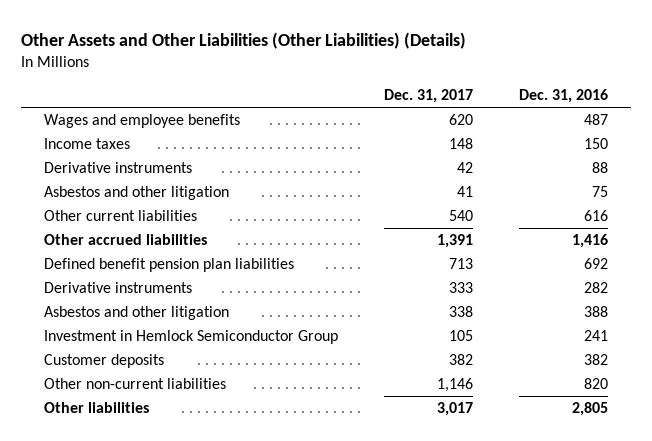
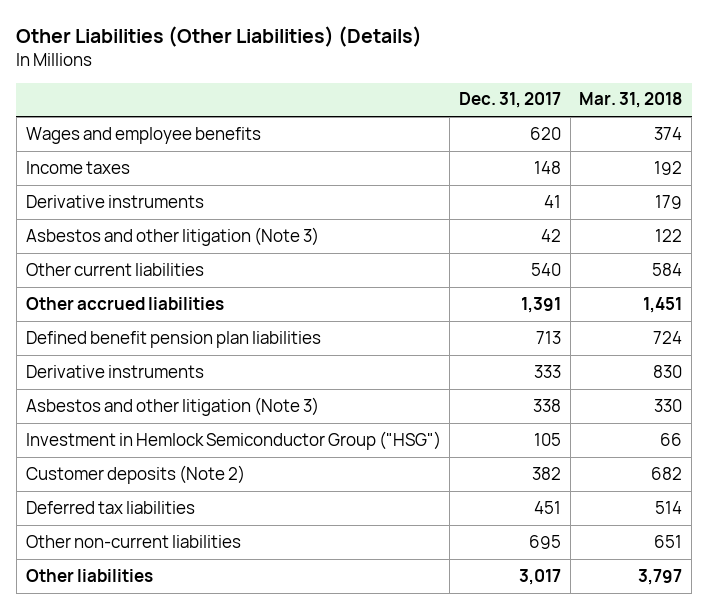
- Other Assets and Other Liabilities (Other Liabilities) (Details)
+ Other Liabilities (Other Liabilities) (Details)
- | Dec. 31, 2017 | Dec. 31, 2016
+ | Dec. 31, 2017 | Mar. 31, 2018
- Derivative instruments | 42 | 88
- Asbestos and other litigation | 41 | 75
+ Derivative instruments | 41 | 179
+ Asbestos and other litigation (Note 3) | 42 | 122
- Asbestos and other litigation | 338 | 388
- Investment in Hemlock Semiconductor Group | 105 | 241
- Customer deposits | 382 | 382
- Other non-current liabilities | 1,146 | 820
+ Asbestos and other litigation (Note 3) | 338 | 330
+ Investment in Hemlock Semiconductor Group ("HSG") | 105 | 66
+ Customer deposits (Note 2) | 382 | 682
+ Deferred tax liabilities | 451 | 514
+ Other non-current liabilities | 695 | 651

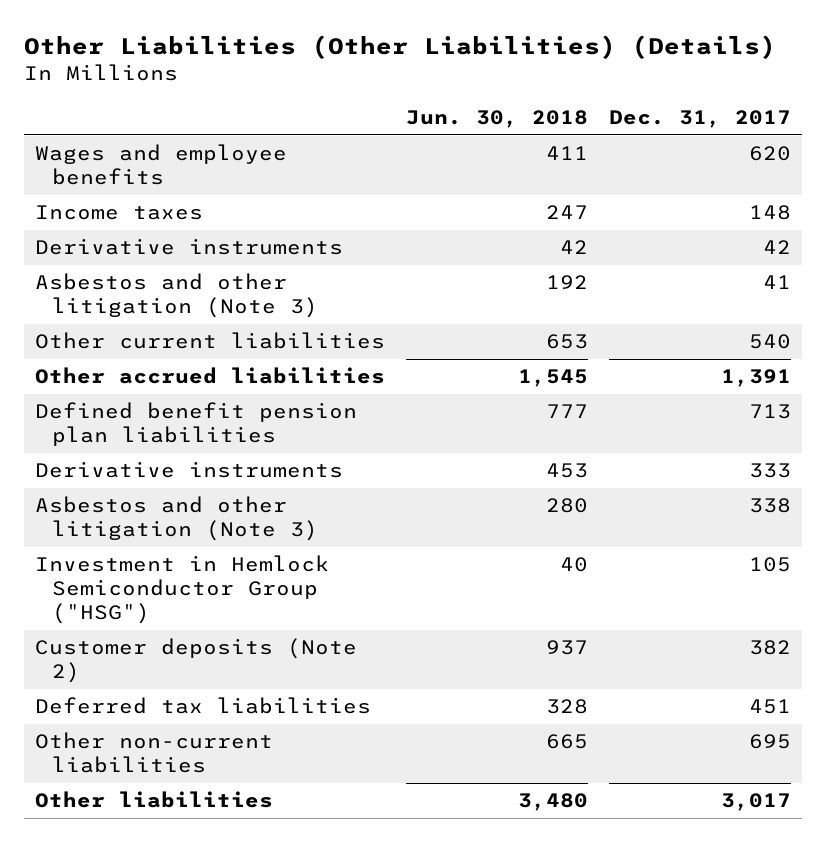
- | Dec. 31, 2017 | Mar. 31, 2018
+ | Jun. 30, 2018 | Dec. 31, 2017
- Derivative instruments | 41 | 179
- Asbestos and other litigation (Note 3) | 42 | 122
+ Derivative instruments | 42 | 42
+ Asbestos and other litigation (Note 3) | 192 | 41

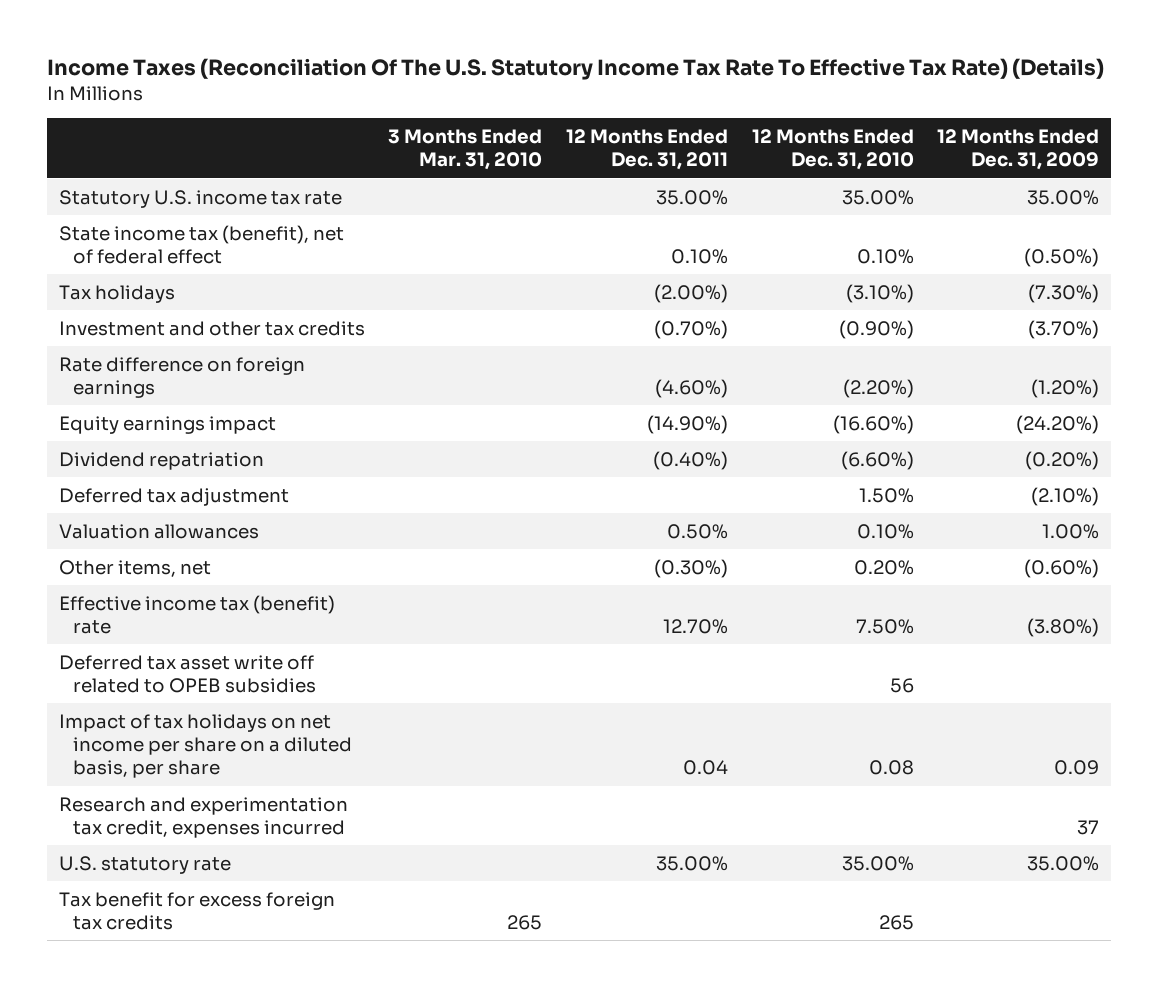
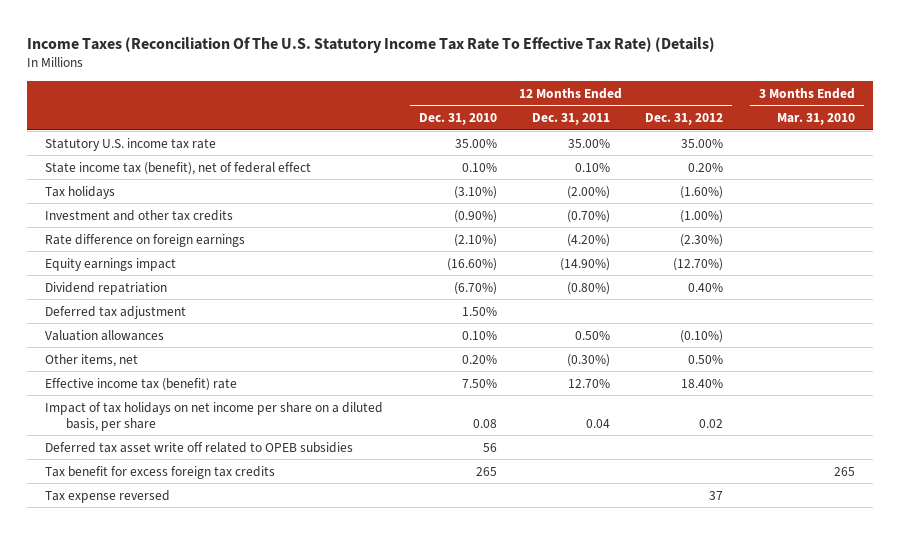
- | 3 Months Ended Mar. 31, 2010 | 12 Months Ended Dec. 31, 2011 | 12 Months Ended Dec. 31, 2010 | 12 Months Ended Dec. 31, 2009
+ | 12 Months Ended Dec. 31, 2010 | 12 Months Ended Dec. 31, 2011 | 12 Months Ended Dec. 31, 2012 | 3 Months Ended Mar. 31, 2010
- Rate difference on foreign earnings | | (4.60%) | (2.20%) | (1.20%)
+ Rate difference on foreign earnings | (2.10%) | (4.20%) | (2.30%) |
- Dividend repatriation | | (0.40%) | (6.60%) | (0.20%)
+ Dividend repatriation | (6.70%) | (0.80%) | 0.40% |
- Research and experimentation tax credit, expenses incurred | | | | 37
- U.S. statutory rate | | 35.00% | 35.00% | 35.00%
moved down: Deferred tax asset write off related to OPEB subsidies | 56 | | |
+ Tax expense reversed | | | 37 |

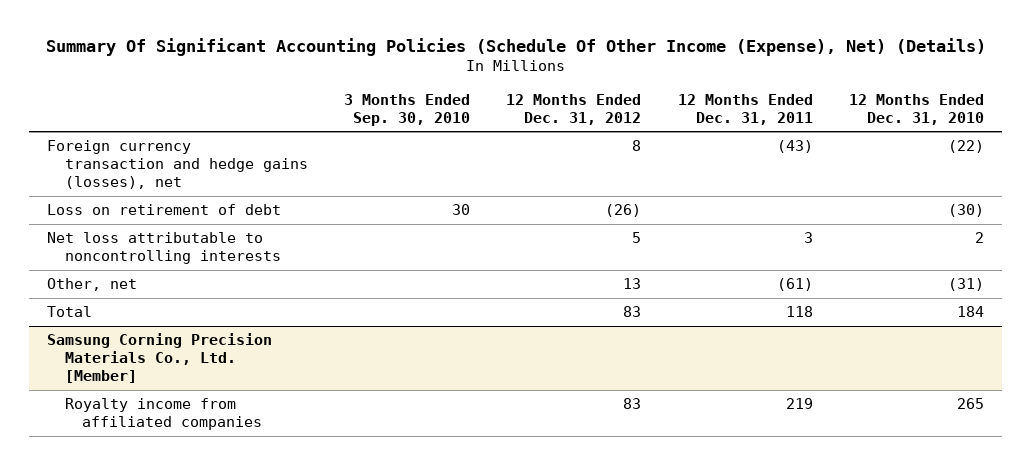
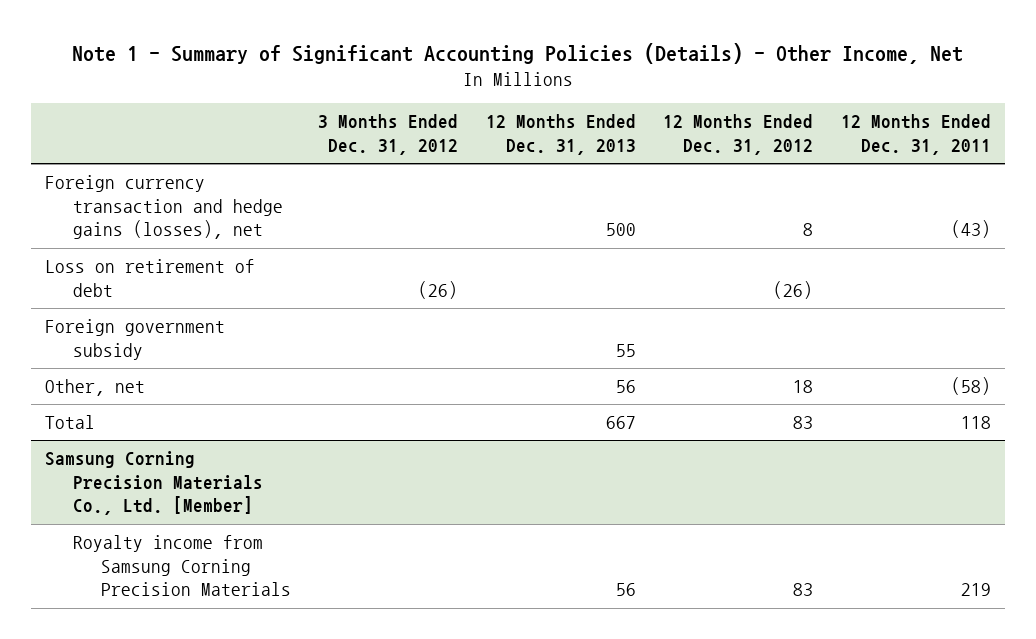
- Summary Of Significant Accounting Policies (Schedule Of Other Income (Expense), Net) (Details)
+ Note 1 - Summary of Significant Accounting Policies (Details) - Other Income, Net
- | 3 Months Ended Sep. 30, 2010 | 12 Months Ended Dec. 31, 2012 | 12 Months Ended Dec. 31, 2011 | 12 Months Ended Dec. 31, 2010
+ | 3 Months Ended Dec. 31, 2012 | 12 Months Ended Dec. 31, 2013 | 12 Months Ended Dec. 31, 2012 | 12 Months Ended Dec. 31, 2011
- Net loss attributable to noncontrolling interests | | 5 | 3 | 2
- Other, net | | 13 | (61) | (31)
+ Foreign government subsidy | | 55 | |
+ Other, net | | 56 | 18 | (58)
@ Samsung Corning Precision Materials Co., Ltd. [Member]
- Royalty income from affiliated companies | | 83 | 219 | 265
+ Royalty income from Samsung Corning Precision Materials | | 56 | 83 | 219

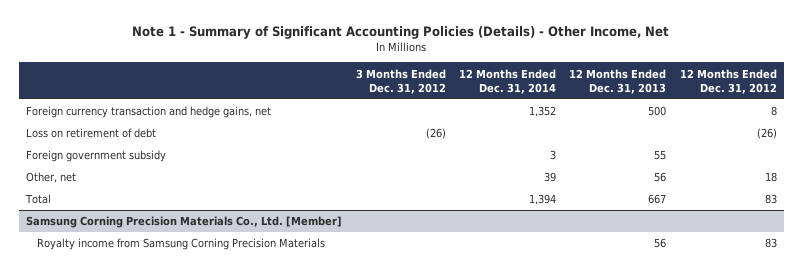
- | 3 Months Ended Dec. 31, 2012 | 12 Months Ended Dec. 31, 2013 | 12 Months Ended Dec. 31, 2012 | 12 Months Ended Dec. 31, 2011
+ | 3 Months Ended Dec. 31, 2012 | 12 Months Ended Dec. 31, 2014 | 12 Months Ended Dec. 31, 2013 | 12 Months Ended Dec. 31, 2012
- Foreign currency transaction and hedge gains (losses), net | | 500 | 8 | (43)
+ Foreign currency transaction and hedge gains, net | | 1,352 | 500 | 8

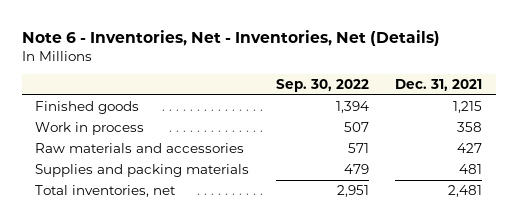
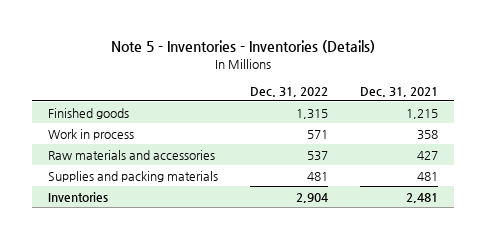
- Note 6 - Inventories, Net - Inventories, Net (Details)
+ Note 5 - Inventories - Inventories (Details)
- | Sep. 30, 2022 | Dec. 31, 2021
+ | Dec. 31, 2022 | Dec. 31, 2021
- Total inventories, net | 2,951 | 2,481
+ Inventories | 2,904 | 2,481

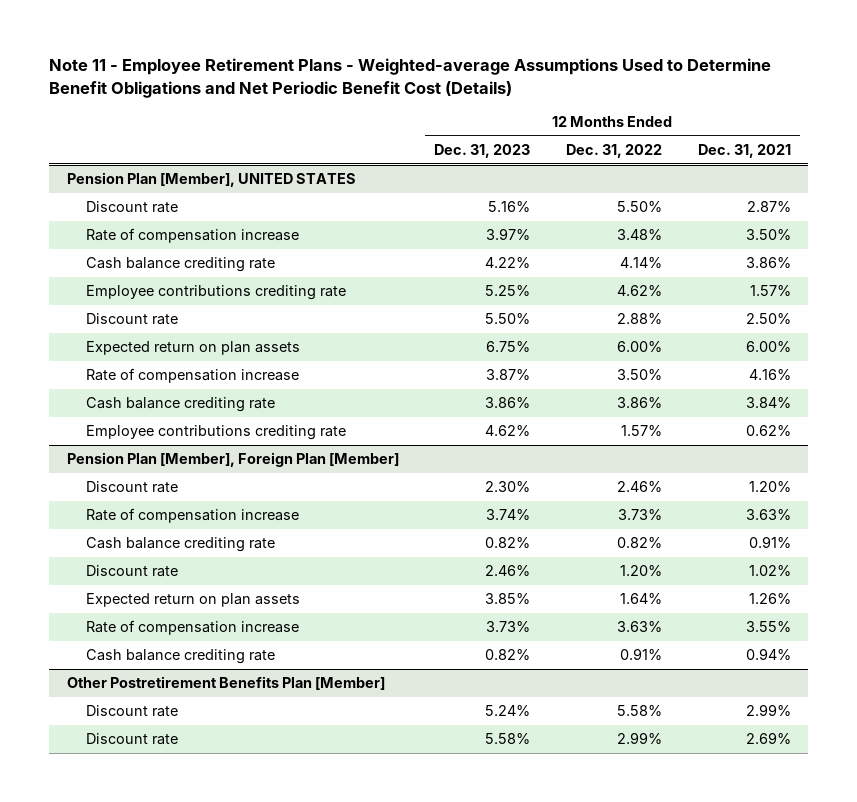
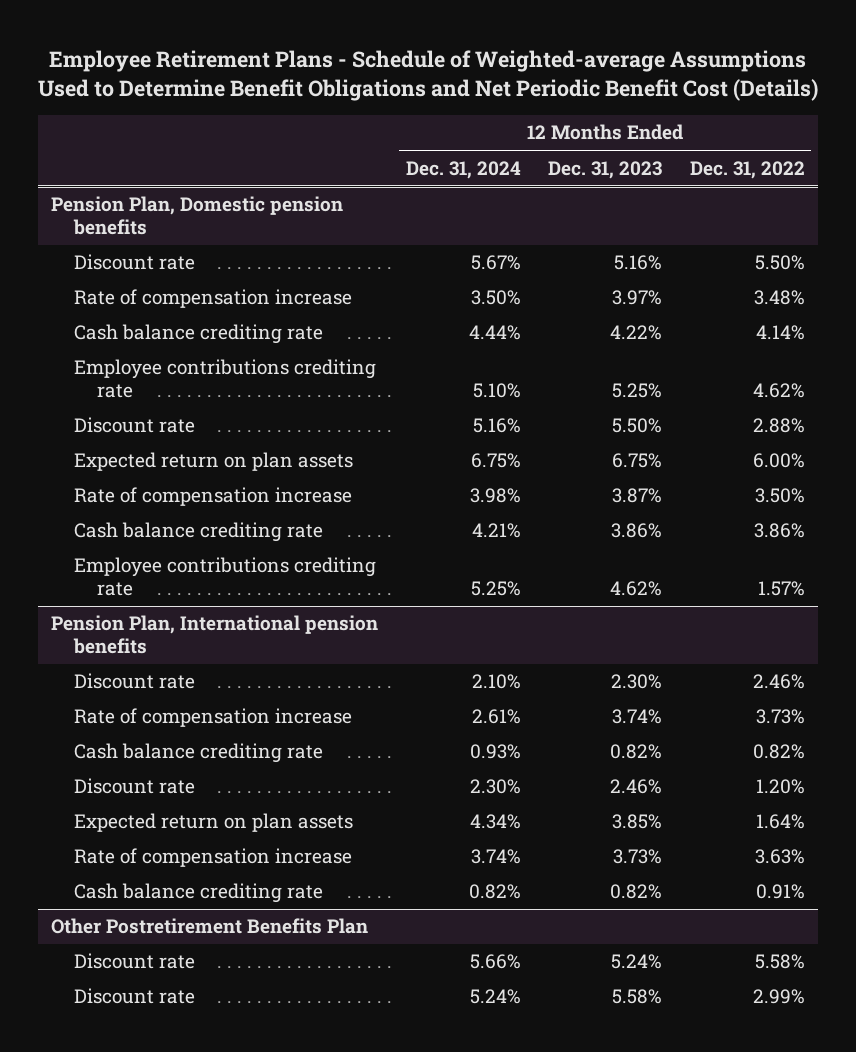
- Note 11 - Employee Retirement Plans - Weighted-average Assumptions Used to Determine Benefit Obligations and Net Periodic Benefit Cost (Details)
+ Employee Retirement Plans - Schedule of Weighted-average Assumptions Used to Determine Benefit Obligations and Net Periodic Benefit Cost (Details)
- | 12 Months Ended Dec. 31, 2023 | 12 Months Ended Dec. 31, 2022 | 12 Months Ended Dec. 31, 2021
+ | 12 Months Ended Dec. 31, 2024 | 12 Months Ended Dec. 31, 2023 | 12 Months Ended Dec. 31, 2022
- Pension Plan [Member], UNITED STATES
+ Pension Plan, Domestic pension benefits
- Pension Plan [Member], Foreign Plan [Member]
+ Pension Plan, International pension benefits
- Other Postretirement Benefits Plan [Member]
+ Other Postretirement Benefits Plan

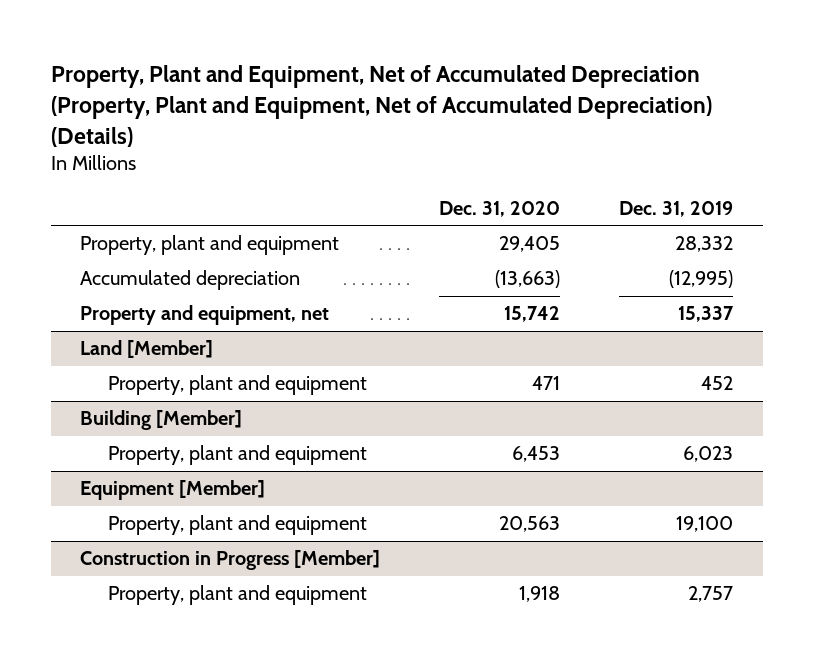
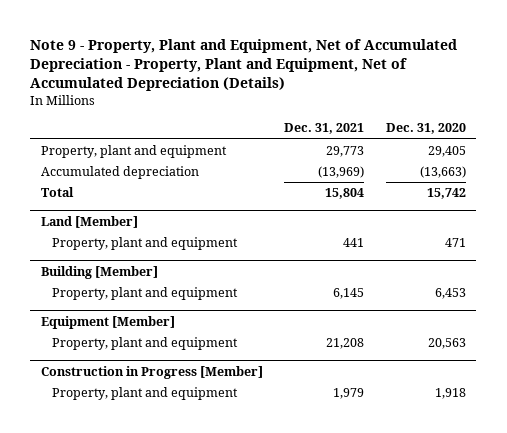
- Property, Plant and Equipment, Net of Accumulated Depreciation (Property, Plant and Equipment, Net of Accumulated Depreciation) (Details)
+ Note 9 - Property, Plant and Equipment, Net of Accumulated Depreciation - Property, Plant and Equipment, Net of Accumulated Depreciation (Details)
- | Dec. 31, 2020 | Dec. 31, 2019
+ | Dec. 31, 2021 | Dec. 31, 2020
- Property and equipment, net | 15,742 | 15,337
+ Total | 15,804 | 15,742

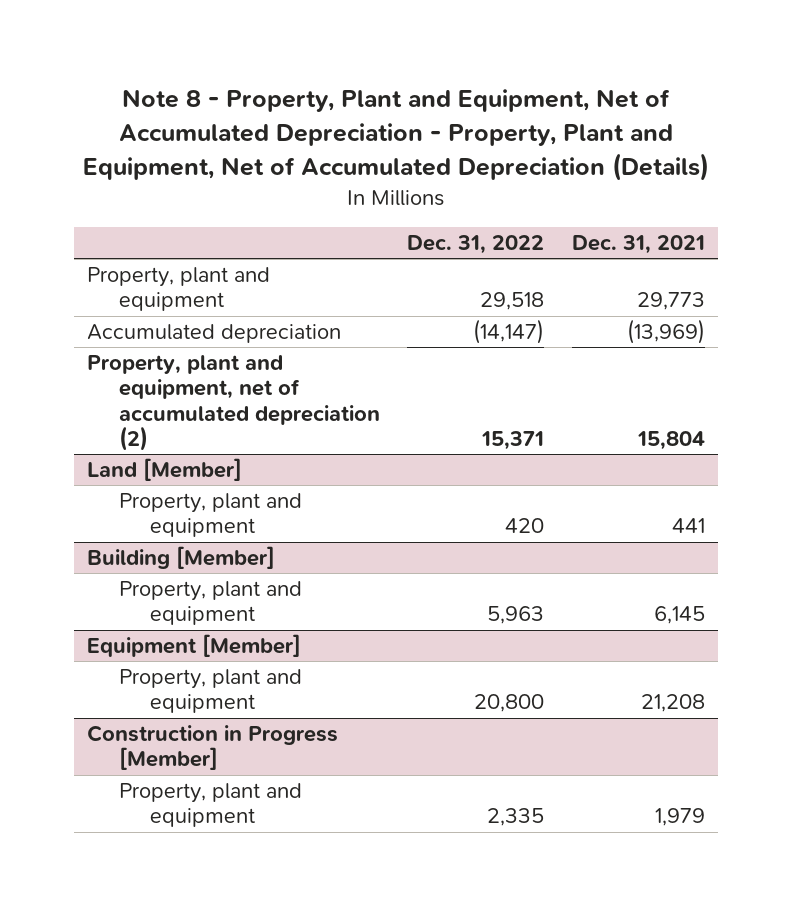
- Note 9 - Property, Plant and Equipment, Net of Accumulated Depreciation - Property, Plant and Equipment, Net of Accumulated Depreciation (Details)
+ Note 8 - Property, Plant and Equipment, Net of Accumulated Depreciation - Property, Plant and Equipment, Net of Accumulated Depreciation (Details)
- | Dec. 31, 2021 | Dec. 31, 2020
+ | Dec. 31, 2022 | Dec. 31, 2021
- Total | 15,804 | 15,742
+ Property, plant and equipment, net of accumulated depreciation (2) | 15,371 | 15,804

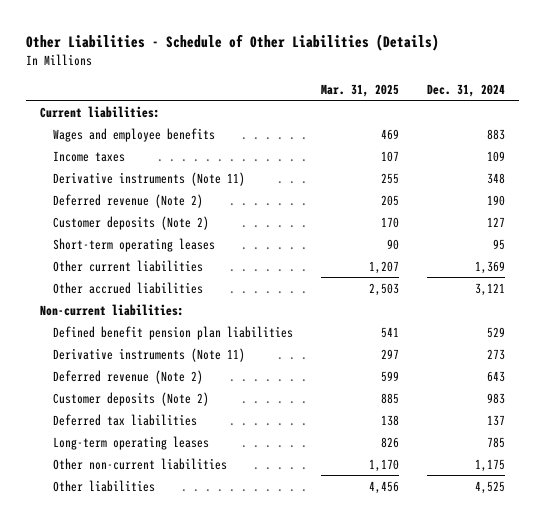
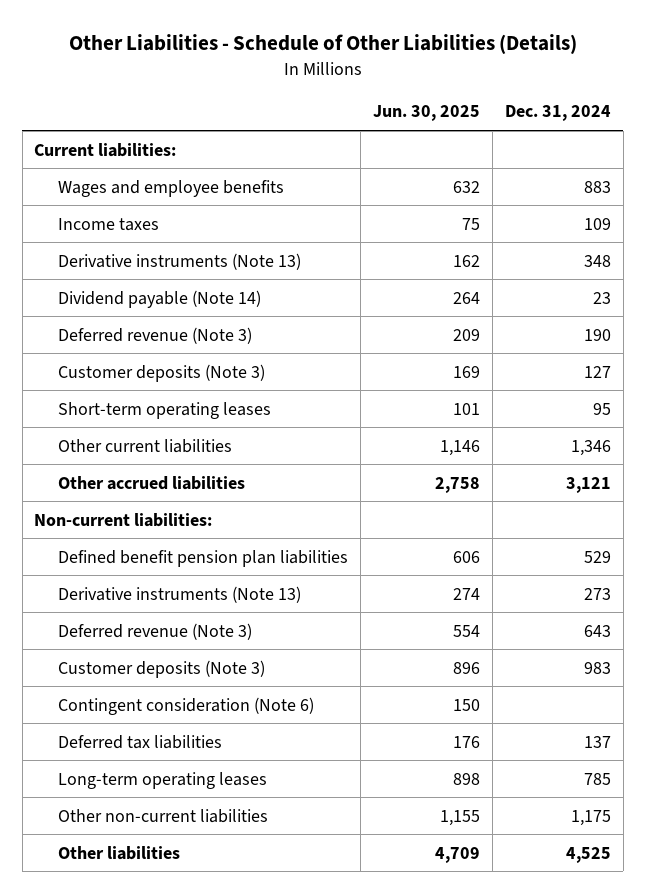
- | Mar. 31, 2025 | Dec. 31, 2024
+ | Jun. 30, 2025 | Dec. 31, 2024
- Derivative instruments (Note 11) | 255 | 348
- Deferred revenue (Note 2) | 205 | 190
- Customer deposits (Note 2) | 170 | 127
+ Derivative instruments (Note 13) | 162 | 348
+ Dividend payable (Note 14) | 264 | 23
+ Deferred revenue (Note 3) | 209 | 190
+ Customer deposits (Note 3) | 169 | 127
- Other current liabilities | 1,207 | 1,369
+ Other current liabilities | 1,146 | 1,346
- Derivative instruments (Note 11) | 297 | 273
- Deferred revenue (Note 2) | 599 | 643
- Customer deposits (Note 2) | 885 | 983
+ Derivative instruments (Note 13) | 274 | 273
+ Deferred revenue (Note 3) | 554 | 643
+ Customer deposits (Note 3) | 896 | 983
+ Contingent consideration (Note 6) | 150 |

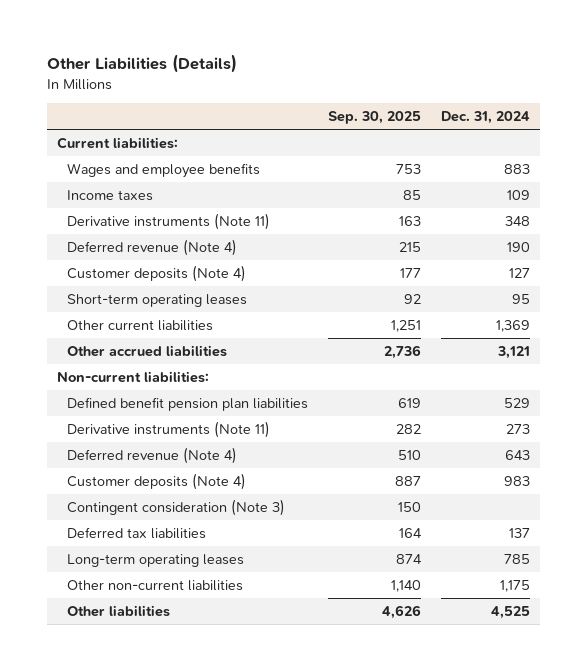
- Other Liabilities - Schedule of Other Liabilities (Details)
+ Other Liabilities (Details)
- | Jun. 30, 2025 | Dec. 31, 2024
+ | Sep. 30, 2025 | Dec. 31, 2024
- Derivative instruments (Note 13) | 162 | 348
- Dividend payable (Note 14) | 264 | 23
- Deferred revenue (Note 3) | 209 | 190
- Customer deposits (Note 3) | 169 | 127
+ Derivative instruments (Note 11) | 163 | 348
+ Deferred revenue (Note 4) | 215 | 190
+ Customer deposits (Note 4) | 177 | 127
- Other current liabilities | 1,146 | 1,346
+ Other current liabilities | 1,251 | 1,369
- Derivative instruments (Note 13) | 274 | 273
- Deferred revenue (Note 3) | 554 | 643
- Customer deposits (Note 3) | 896 | 983
- Contingent consideration (Note 6) | 150 |
+ Derivative instruments (Note 11) | 282 | 273
+ Deferred revenue (Note 4) | 510 | 643
+ Customer deposits (Note 4) | 887 | 983
+ Contingent consideration (Note 3) | 150 |

